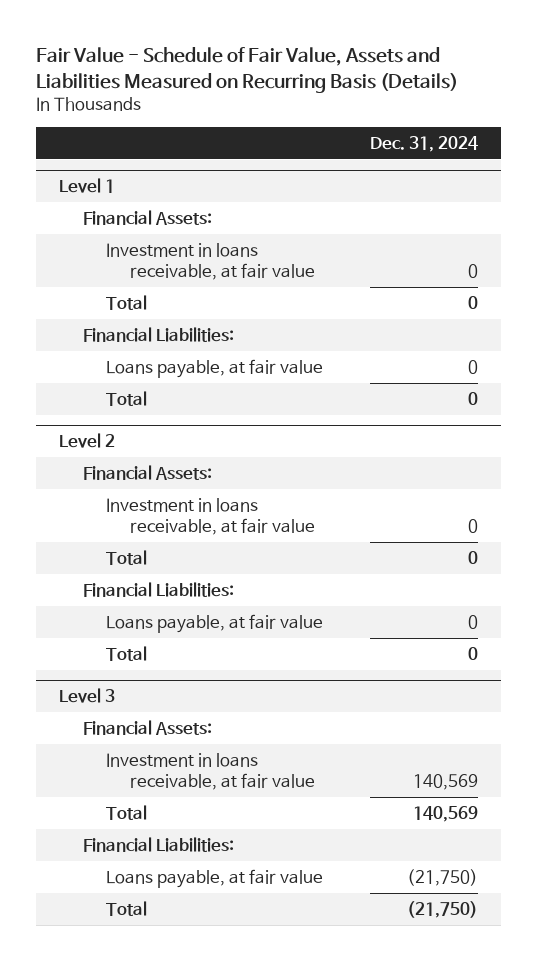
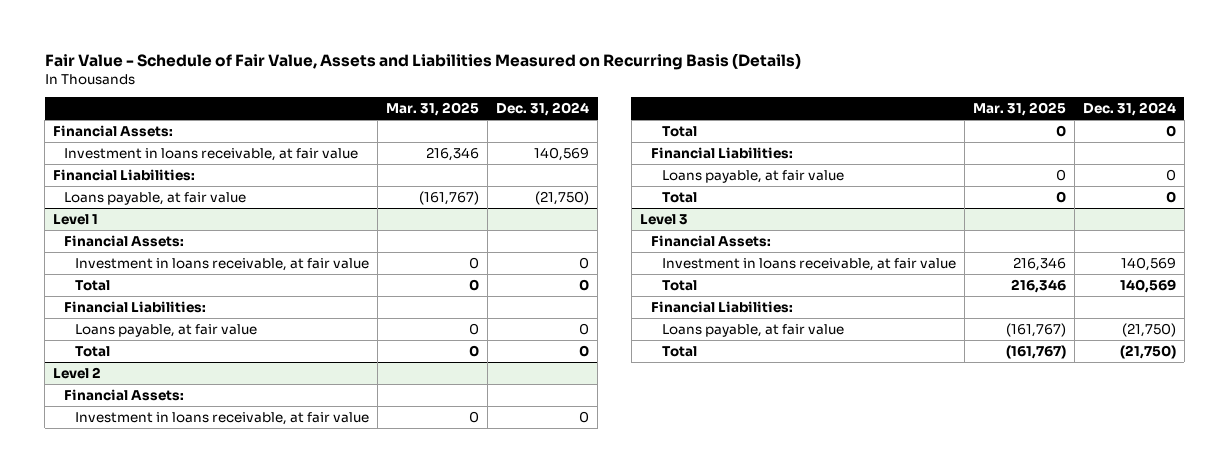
- | Dec. 31, 2024
+ | Mar. 31, 2025 | Dec. 31, 2024
+ Financial Assets:
+ Investment in loans receivable, at fair value | 216,346 | 140,569
+ Financial Liabilities:
+ Loans payable, at fair value | (161,767) | (21,750)

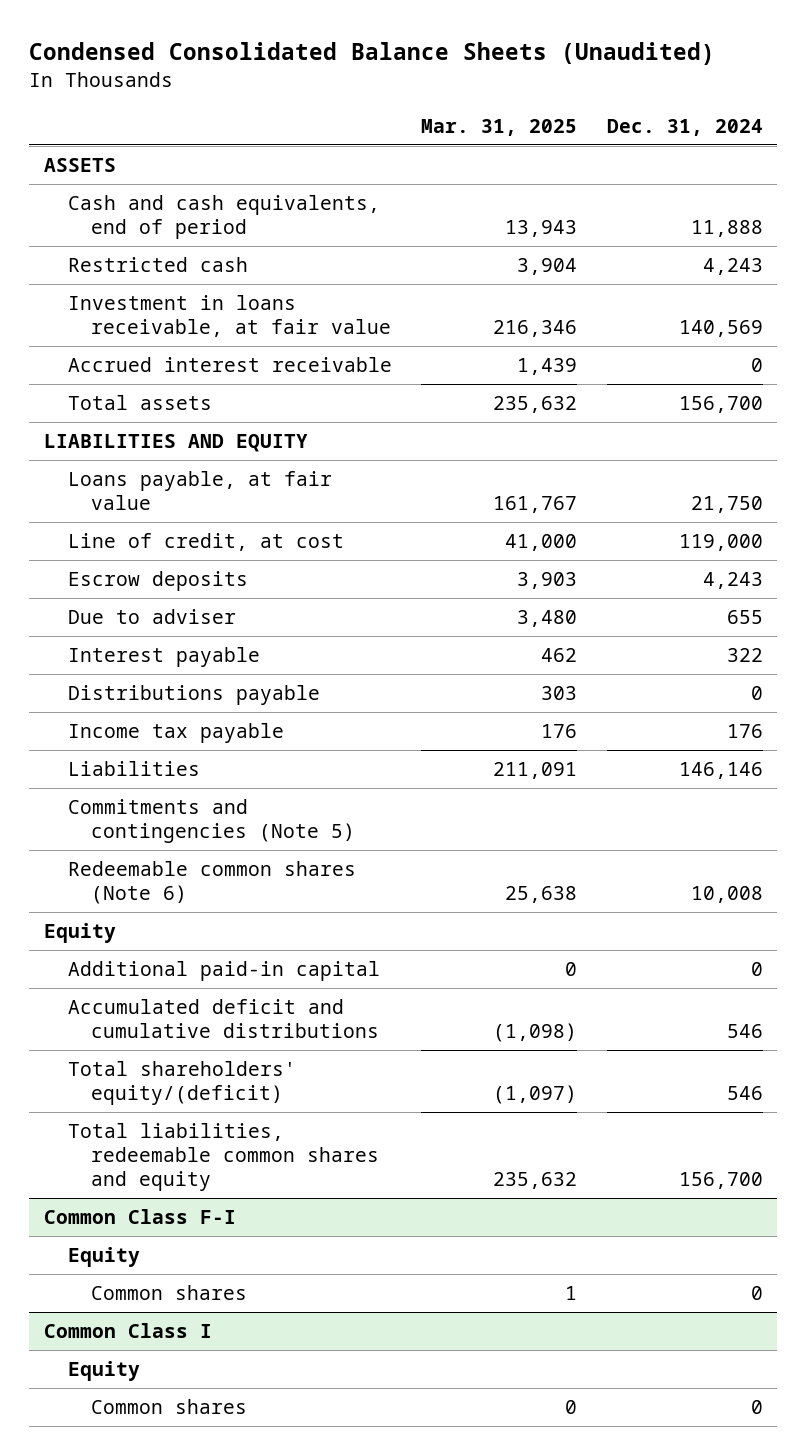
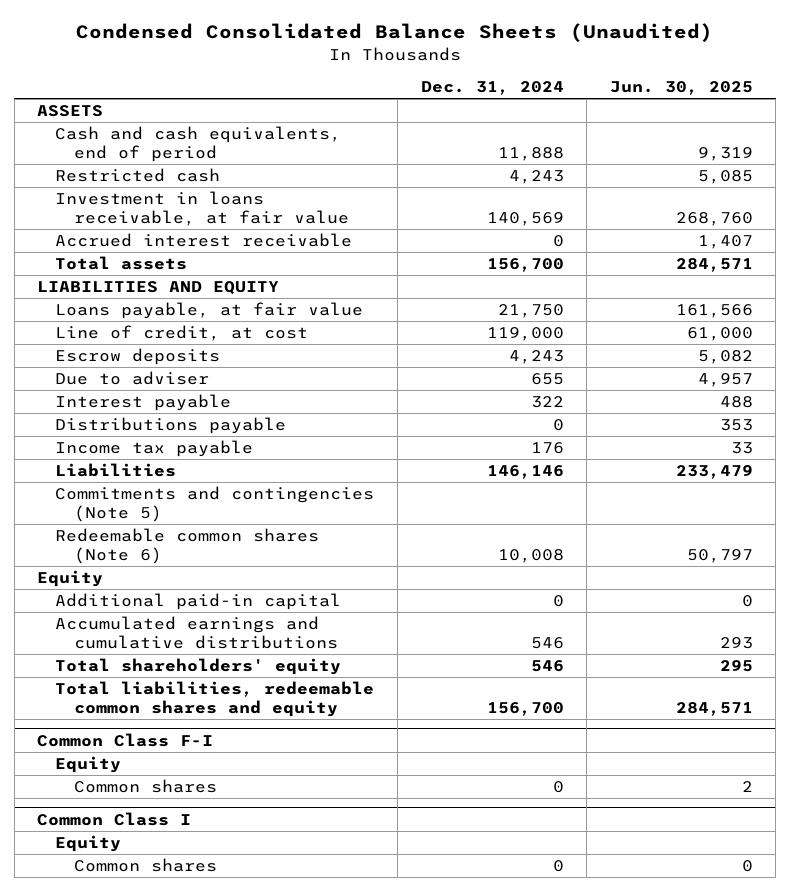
- | Mar. 31, 2025 | Dec. 31, 2024
+ | Dec. 31, 2024 | Jun. 30, 2025
- Accumulated deficit and cumulative distributions | (1,098) | 546
- Total shareholders' equity/(deficit) | (1,097) | 546
+ Accumulated earnings and cumulative distributions | 546 | 293
+ Total shareholders' equity | 546 | 295

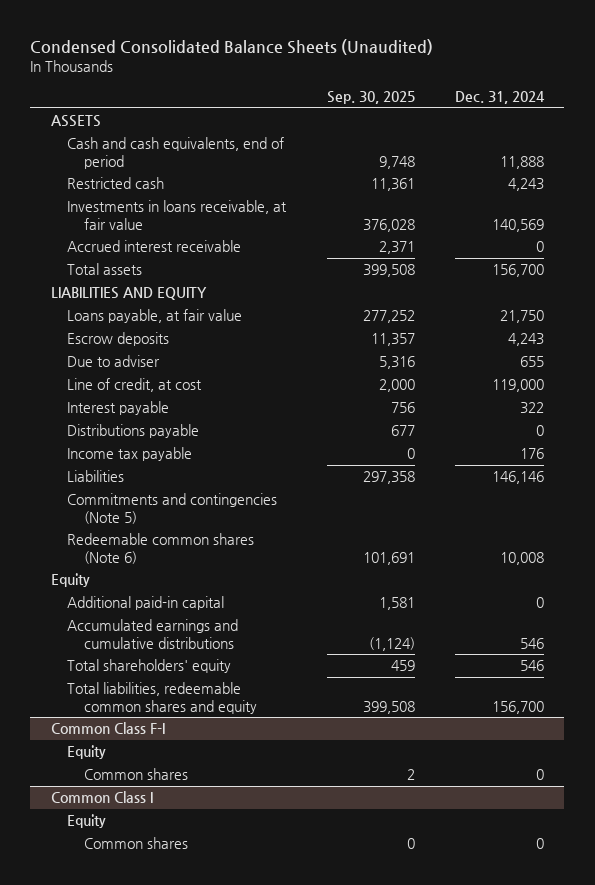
- | Dec. 31, 2024 | Jun. 30, 2025
+ | Sep. 30, 2025 | Dec. 31, 2024
- Investment in loans receivable, at fair value | 140,569 | 268,760
+ Investments in loans receivable, at fair value | 376,028 | 140,569
moved down: Line of credit, at cost | 2,000 | 119,000

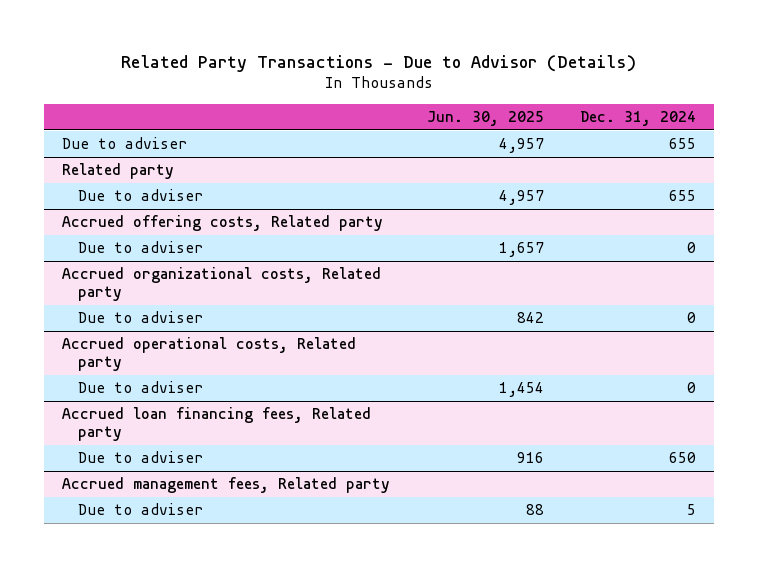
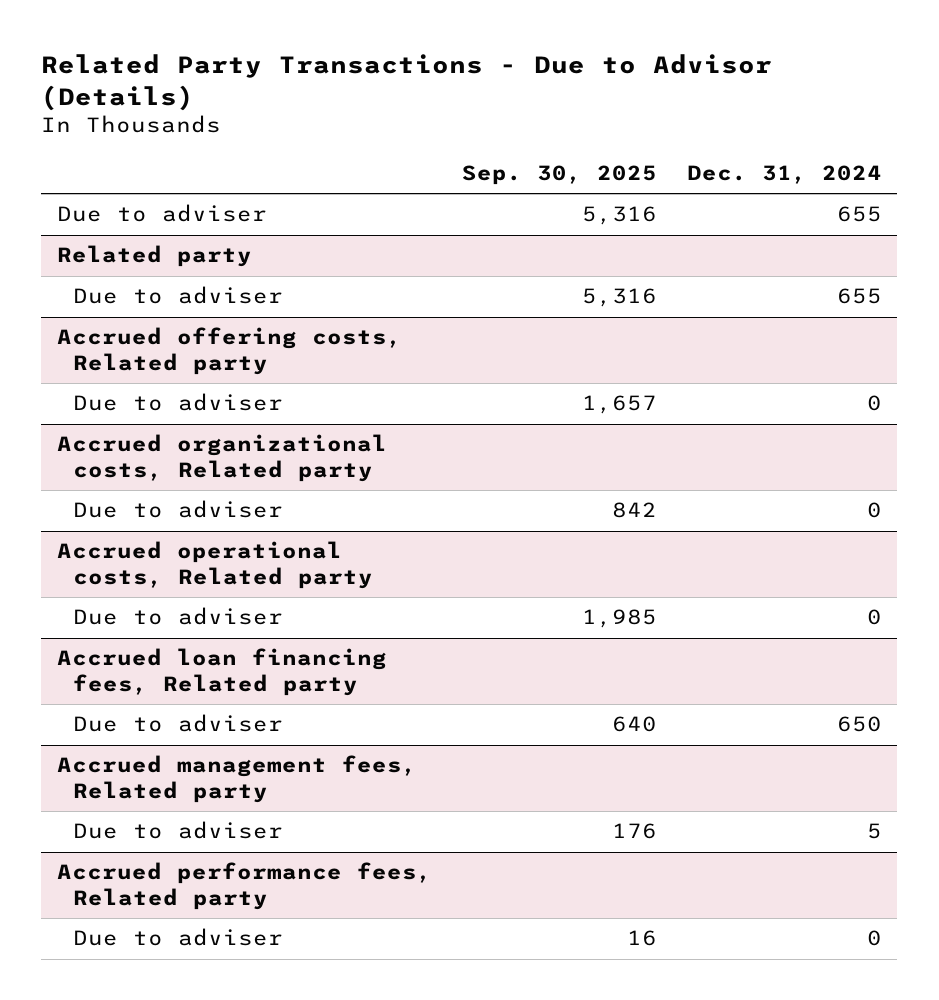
- | Jun. 30, 2025 | Dec. 31, 2024
+ | Sep. 30, 2025 | Dec. 31, 2024
+ Accrued performance fees, Related party
+ Due to adviser | 16 | 0

